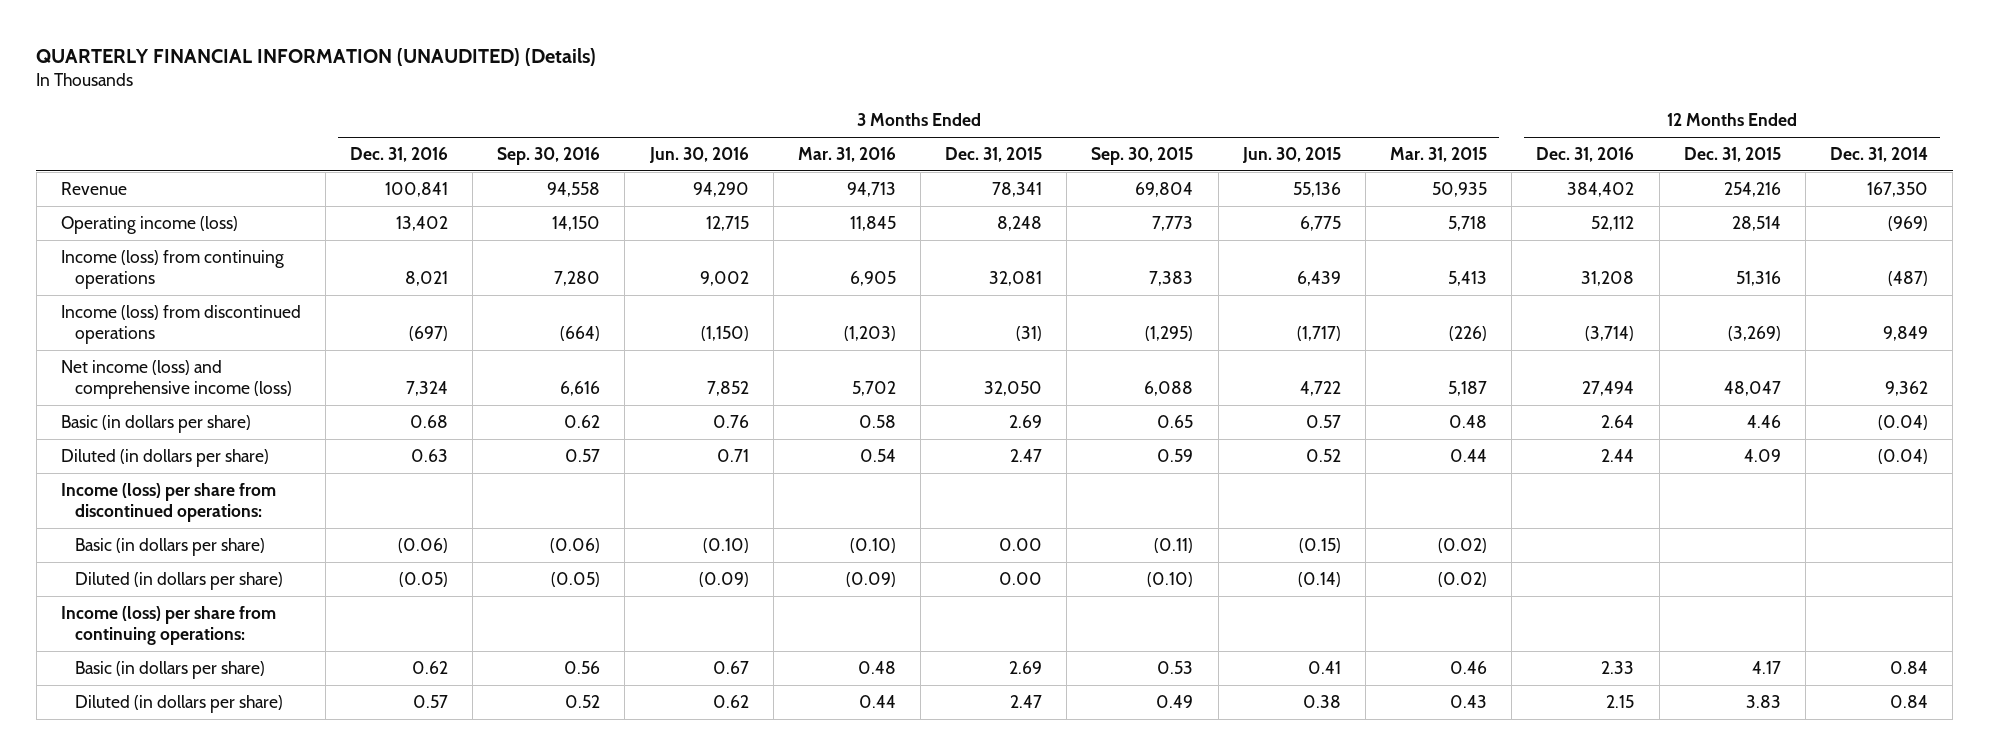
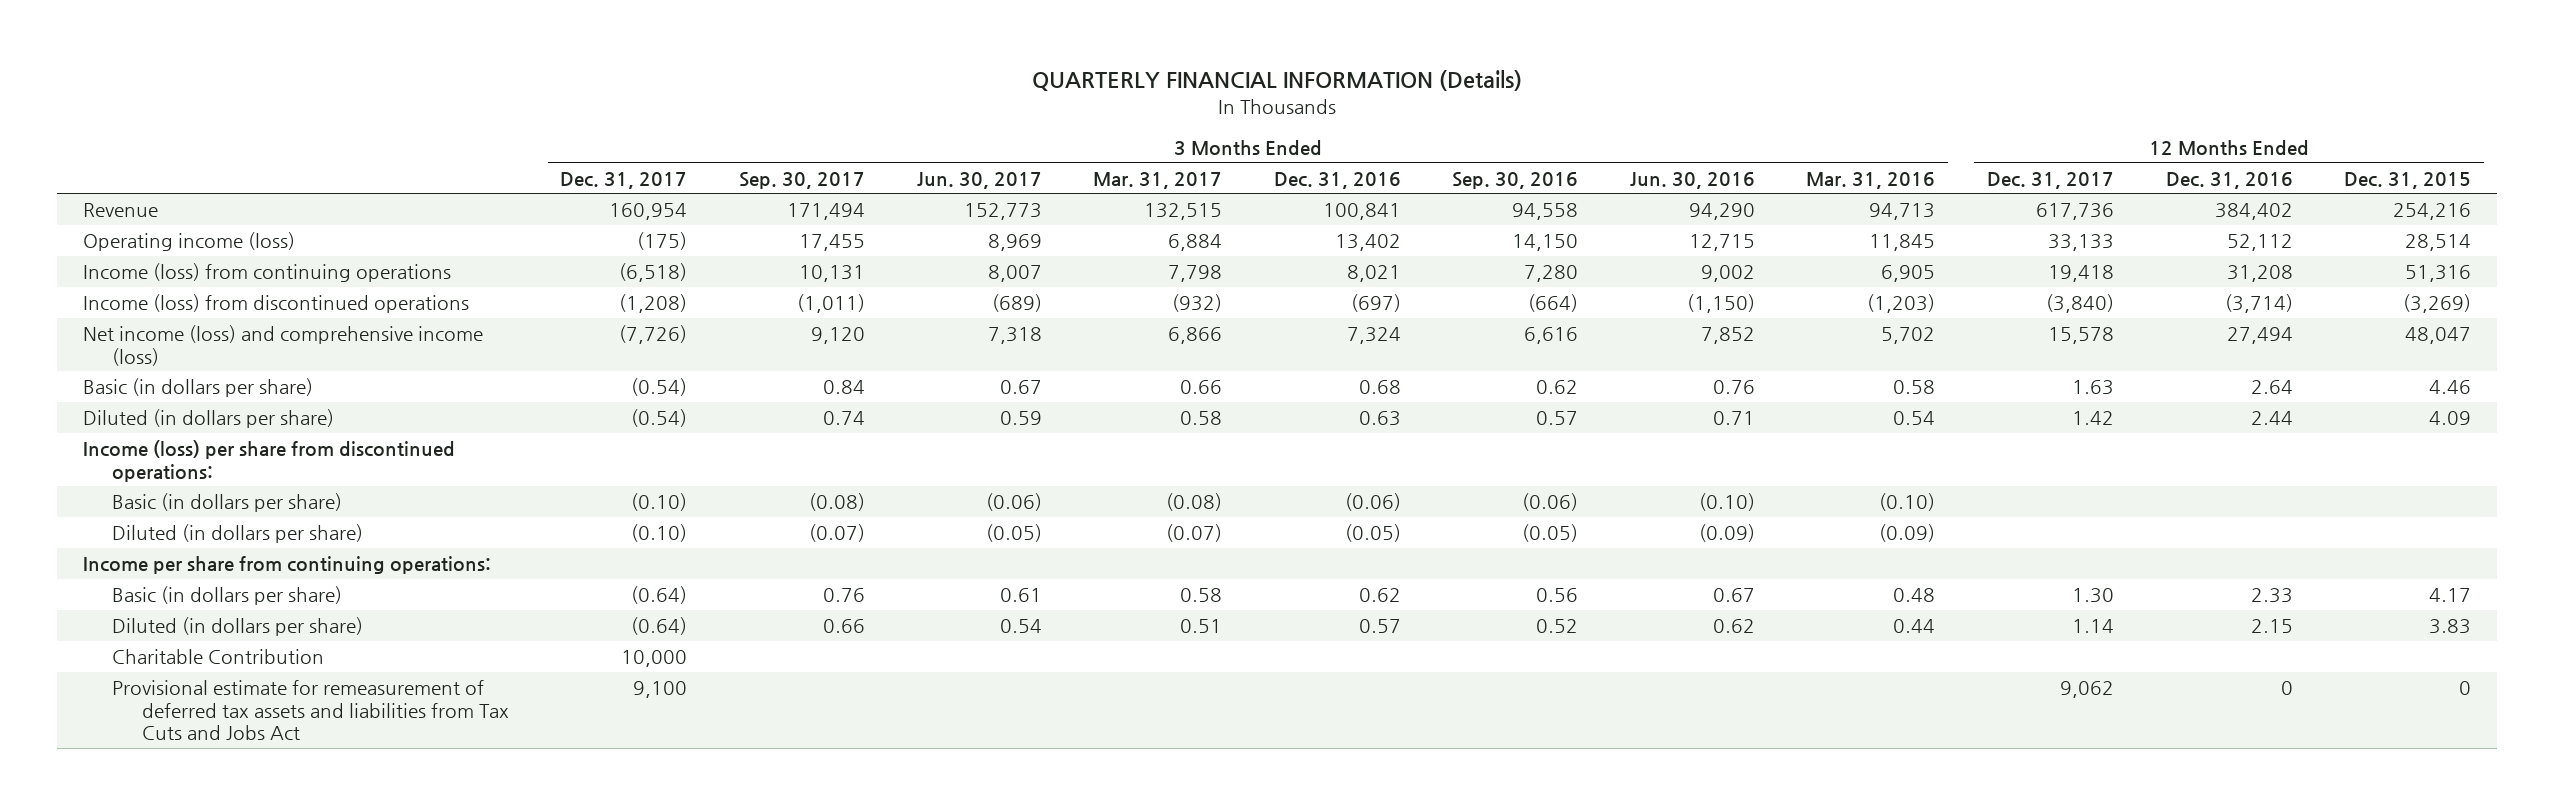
- QUARTERLY FINANCIAL INFORMATION (UNAUDITED) (Details)
+ QUARTERLY FINANCIAL INFORMATION (Details)
- | 3 Months Ended Dec. 31, 2016 | 3 Months Ended Sep. 30, 2016 | 3 Months Ended Jun. 30, 2016 | 3 Months Ended Mar. 31, 2016 | 3 Months Ended Dec. 31, 2015 | 3 Months Ended Sep. 30, 2015 | 3 Months Ended Jun. 30, 2015 | 3 Months Ended Mar. 31, 2015 | 12 Months Ended Dec. 31, 2016 | 12 Months Ended Dec. 31, 2015 | 12 Months Ended Dec. 31, 2014
+ | 3 Months Ended Dec. 31, 2017 | 3 Months Ended Sep. 30, 2017 | 3 Months Ended Jun. 30, 2017 | 3 Months Ended Mar. 31, 2017 | 3 Months Ended Dec. 31, 2016 | 3 Months Ended Sep. 30, 2016 | 3 Months Ended Jun. 30, 2016 | 3 Months Ended Mar. 31, 2016 | 12 Months Ended Dec. 31, 2017 | 12 Months Ended Dec. 31, 2016 | 12 Months Ended Dec. 31, 2015
- Income (loss) per share from continuing operations:
+ Income per share from continuing operations:
+ Charitable Contribution | 10,000 | | | | | | | | | |
+ Provisional estimate for remeasurement of deferred tax assets and liabilities from Tax Cuts and Jobs Act | 9,100 | | | | | | | | 9,062 | 0 | 0

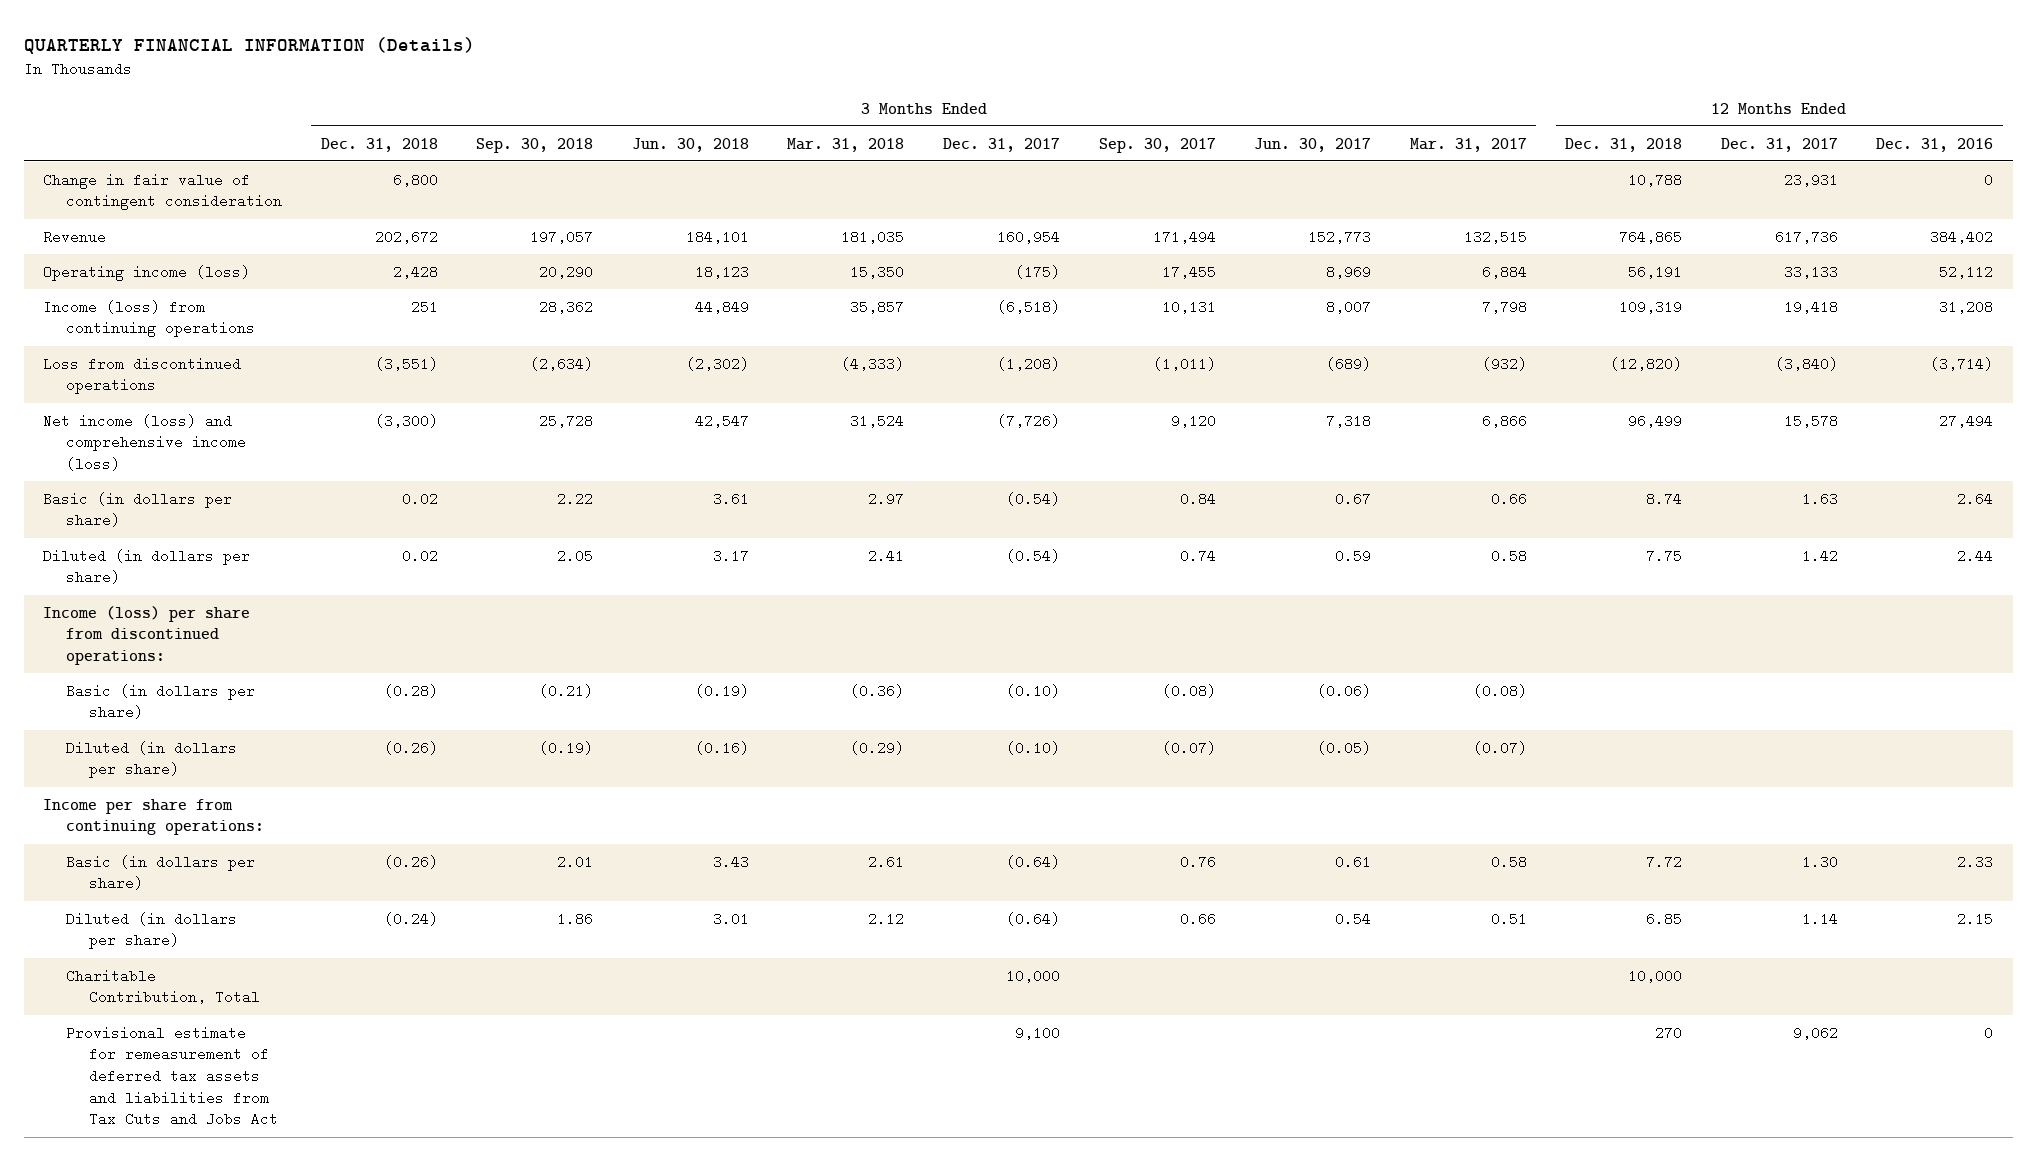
- | 3 Months Ended Dec. 31, 2017 | 3 Months Ended Sep. 30, 2017 | 3 Months Ended Jun. 30, 2017 | 3 Months Ended Mar. 31, 2017 | 3 Months Ended Dec. 31, 2016 | 3 Months Ended Sep. 30, 2016 | 3 Months Ended Jun. 30, 2016 | 3 Months Ended Mar. 31, 2016 | 12 Months Ended Dec. 31, 2017 | 12 Months Ended Dec. 31, 2016 | 12 Months Ended Dec. 31, 2015
+ | 3 Months Ended Dec. 31, 2018 | 3 Months Ended Sep. 30, 2018 | 3 Months Ended Jun. 30, 2018 | 3 Months Ended Mar. 31, 2018 | 3 Months Ended Dec. 31, 2017 | 3 Months Ended Sep. 30, 2017 | 3 Months Ended Jun. 30, 2017 | 3 Months Ended Mar. 31, 2017 | 12 Months Ended Dec. 31, 2018 | 12 Months Ended Dec. 31, 2017 | 12 Months Ended Dec. 31, 2016
+ Change in fair value of contingent consideration | 6,800 | | | | | | | | 10,788 | 23,931 | 0
- Income (loss) from discontinued operations | (1,208) | (1,011) | (689) | (932) | (697) | (664) | (1,150) | (1,203) | (3,840) | (3,714) | (3,269)
+ Loss from discontinued operations | (3,551) | (2,634) | (2,302) | (4,333) | (1,208) | (1,011) | (689) | (932) | (12,820) | (3,840) | (3,714)
- Charitable Contribution | 10,000 | | | | | | | | | |
+ Charitable Contribution, Total | | | | | 10,000 | | | | 10,000 | |

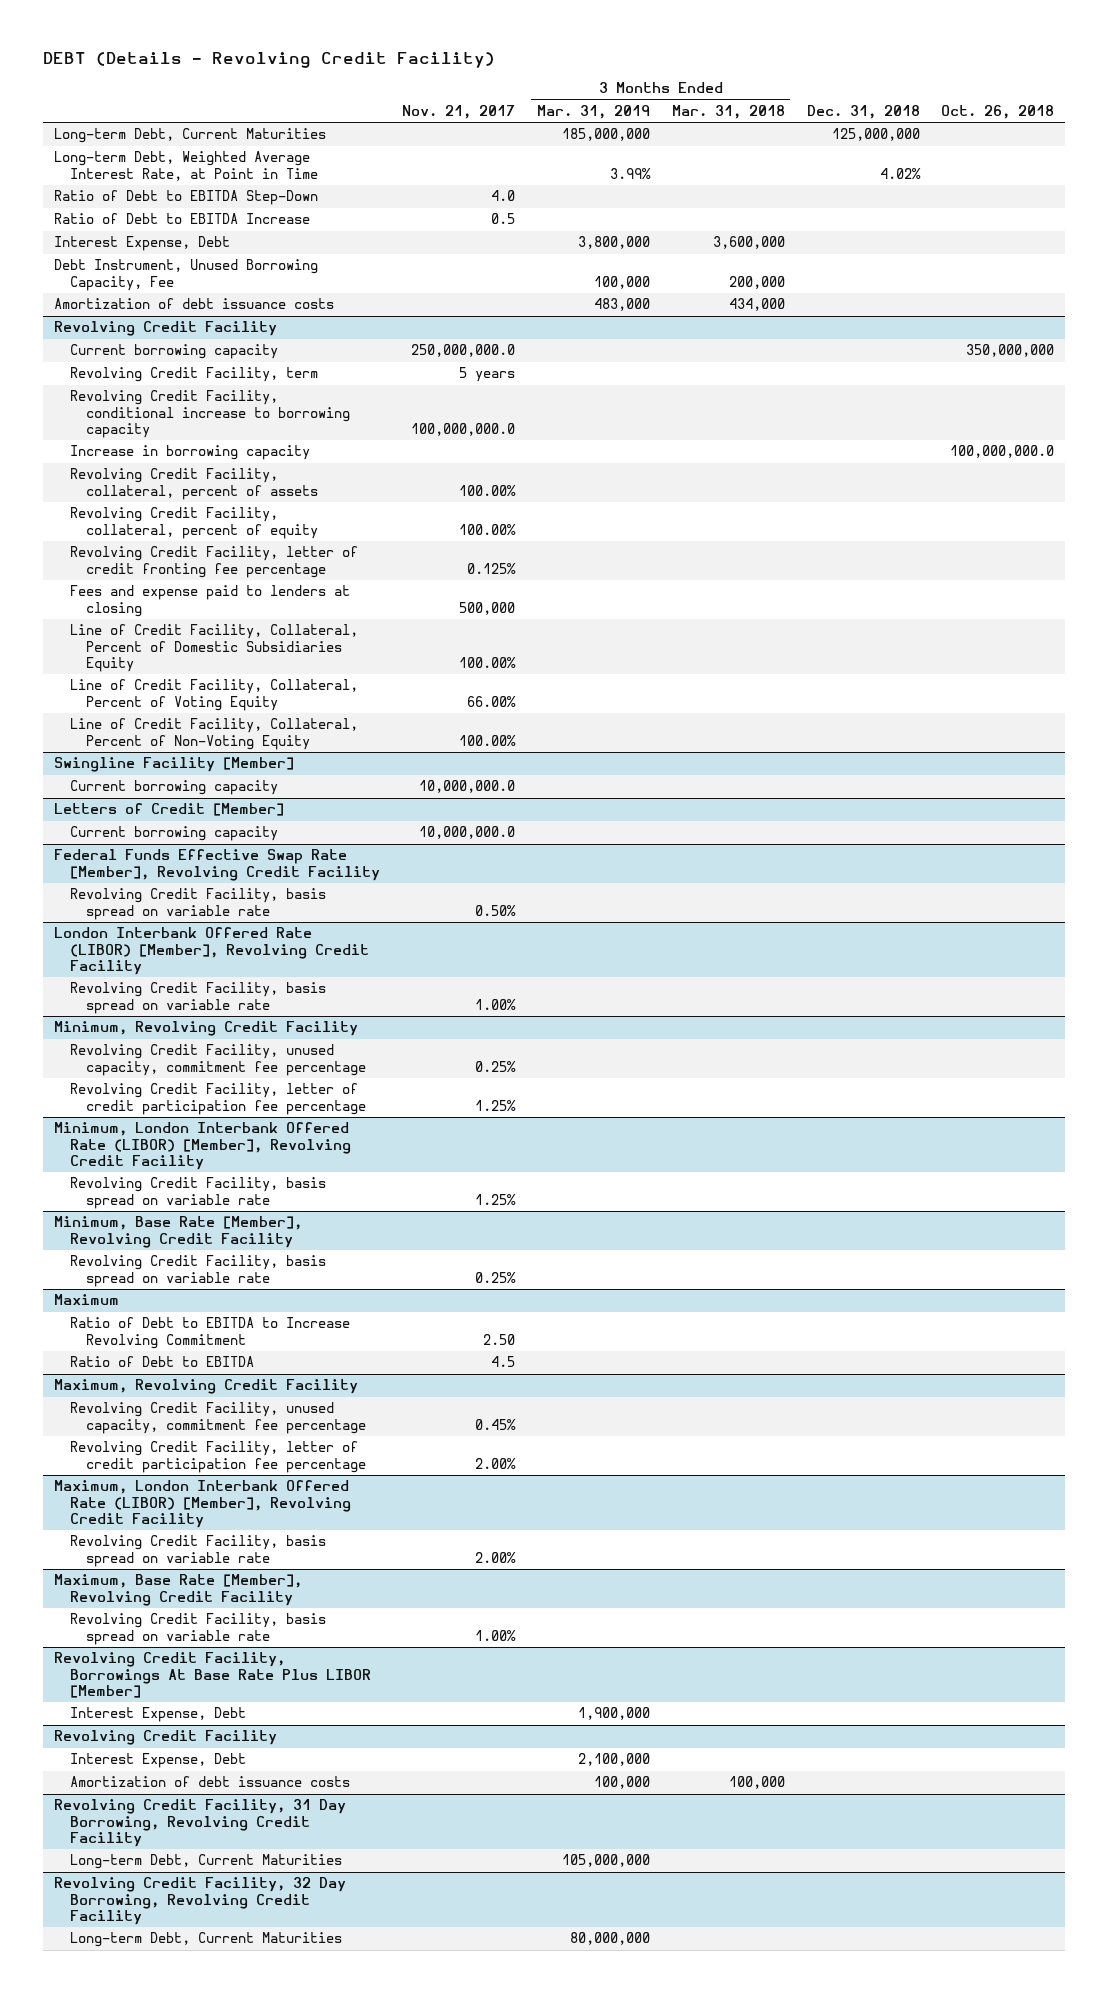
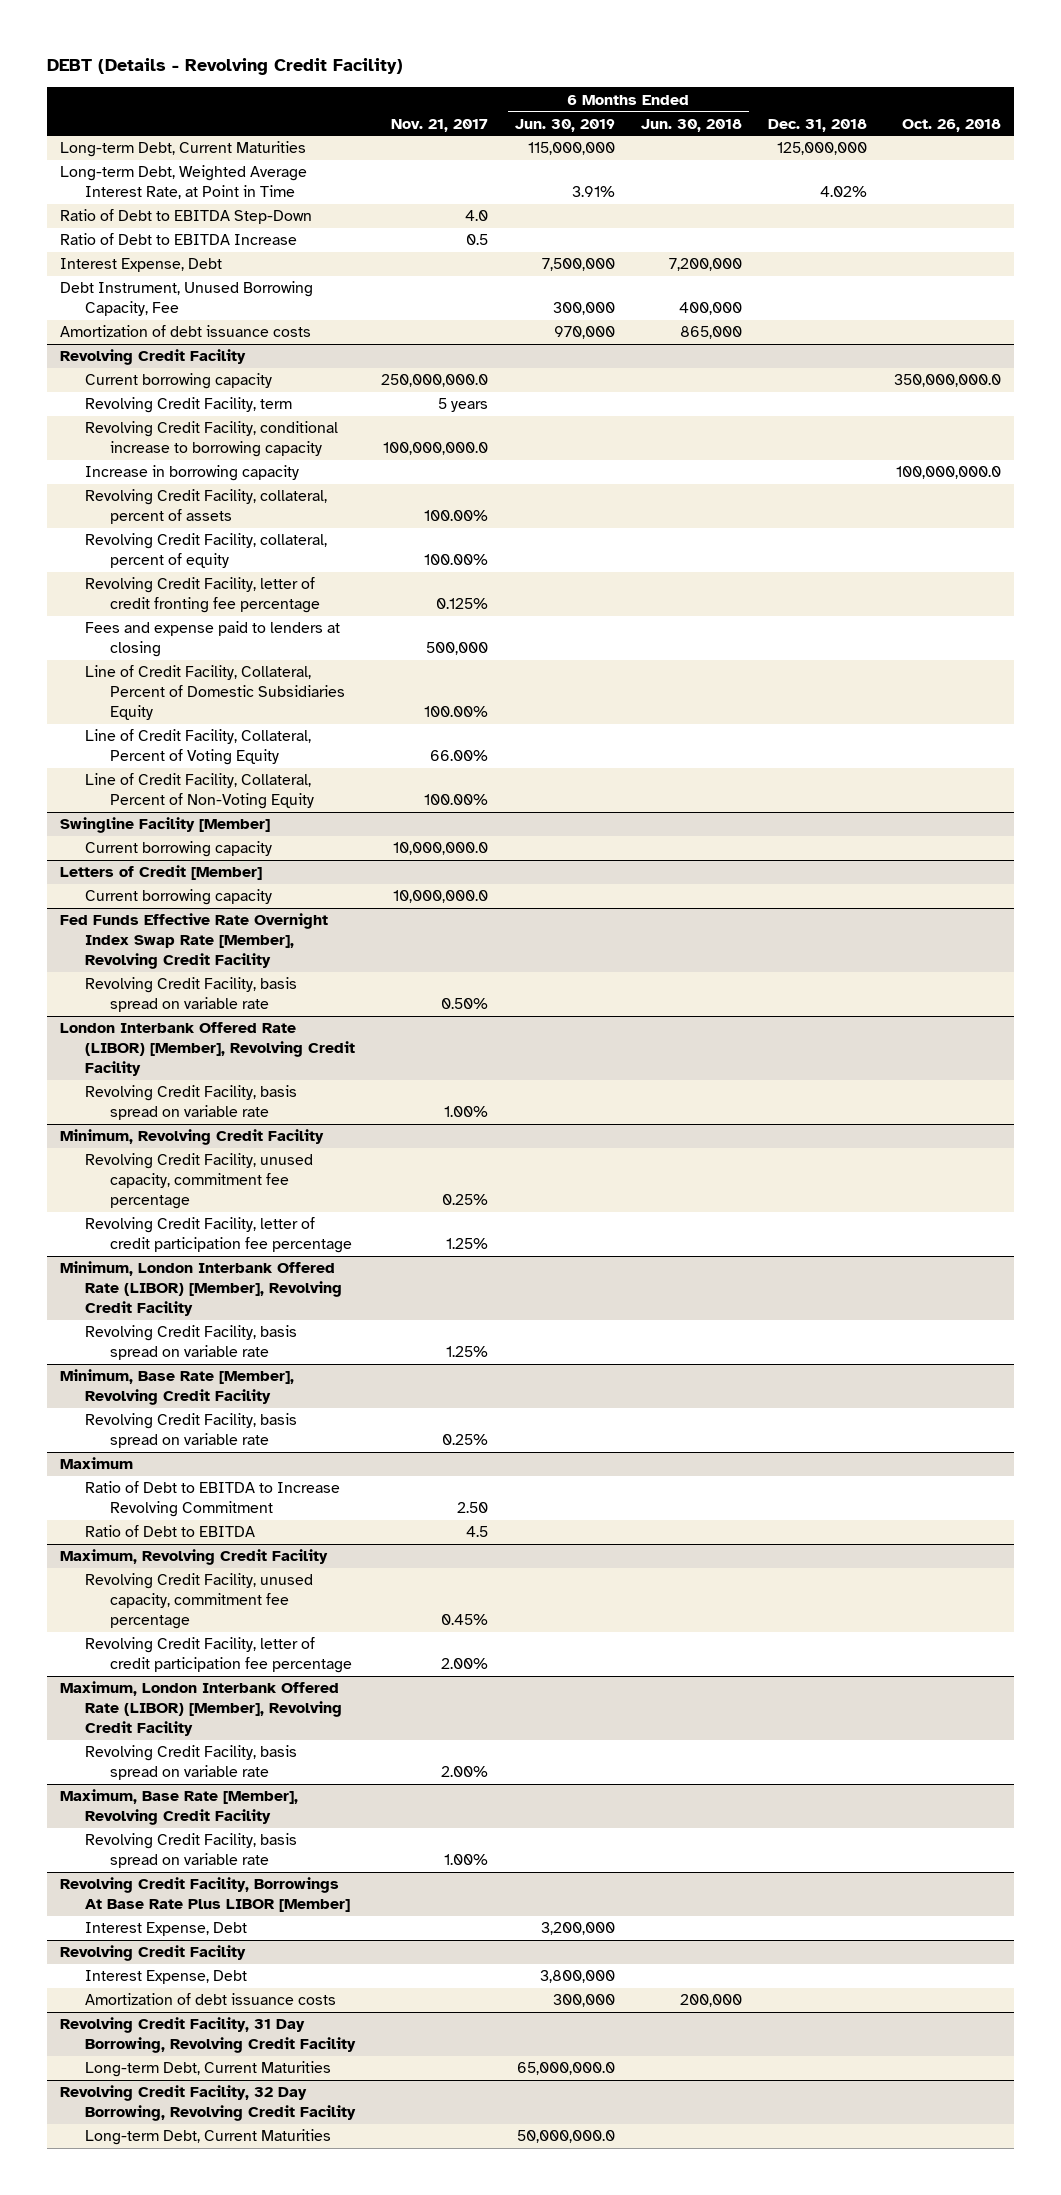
- | Nov. 21, 2017 | 3 Months Ended Mar. 31, 2019 | 3 Months Ended Mar. 31, 2018 | Dec. 31, 2018 | Oct. 26, 2018
+ | Nov. 21, 2017 | 6 Months Ended Jun. 30, 2019 | 6 Months Ended Jun. 30, 2018 | Dec. 31, 2018 | Oct. 26, 2018
@ Revolving Credit Facility
- Current borrowing capacity | 250,000,000.0 | | | | 350,000,000
+ Current borrowing capacity | 250,000,000.0 | | | | 350,000,000.0
- Federal Funds Effective Swap Rate [Member], Revolving Credit Facility
+ Fed Funds Effective Rate Overnight Index Swap Rate [Member], Revolving Credit Facility

